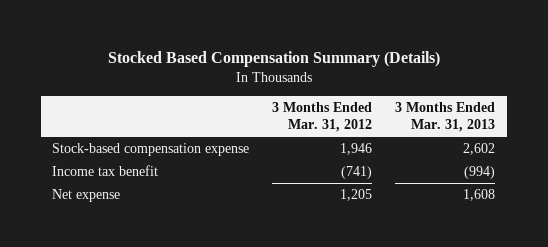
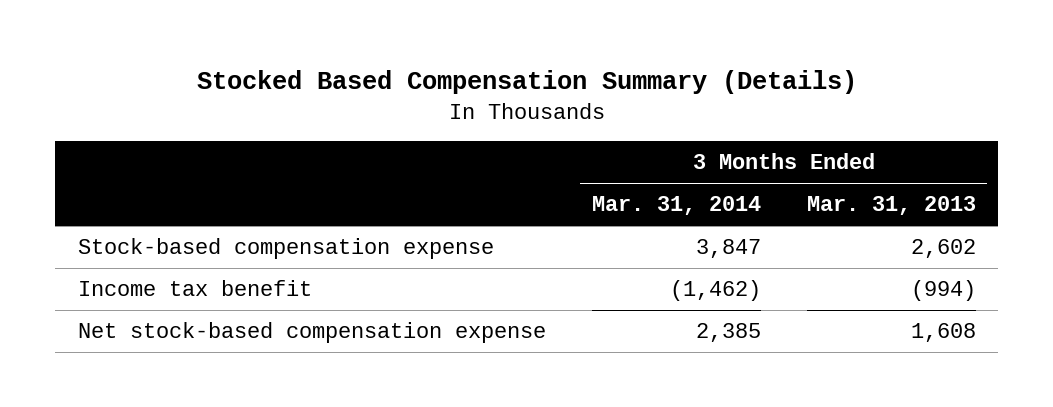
- | 3 Months Ended Mar. 31, 2012 | 3 Months Ended Mar. 31, 2013
+ | 3 Months Ended Mar. 31, 2014 | 3 Months Ended Mar. 31, 2013
- Net expense | 1,205 | 1,608
+ Net stock-based compensation expense | 2,385 | 1,608

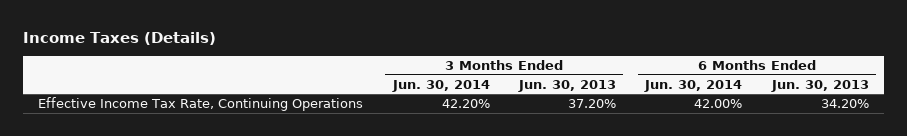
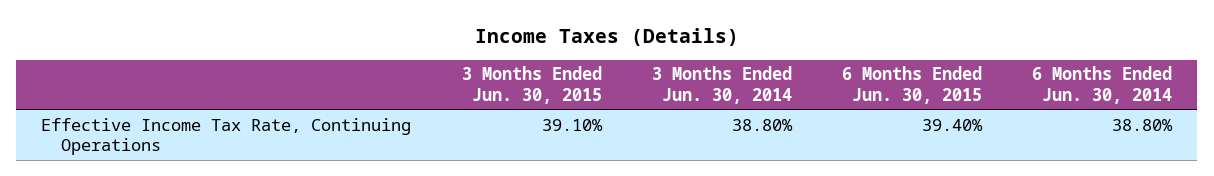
- | 3 Months Ended Jun. 30, 2014 | 3 Months Ended Jun. 30, 2013 | 6 Months Ended Jun. 30, 2014 | 6 Months Ended Jun. 30, 2013
+ | 3 Months Ended Jun. 30, 2015 | 3 Months Ended Jun. 30, 2014 | 6 Months Ended Jun. 30, 2015 | 6 Months Ended Jun. 30, 2014
- Effective Income Tax Rate, Continuing Operations | 42.20% | 37.20% | 42.00% | 34.20%
+ Effective Income Tax Rate, Continuing Operations | 39.10% | 38.80% | 39.40% | 38.80%

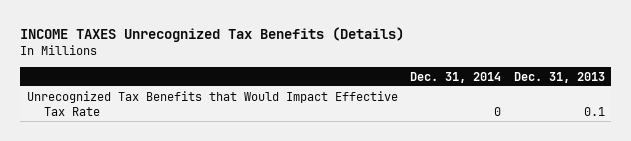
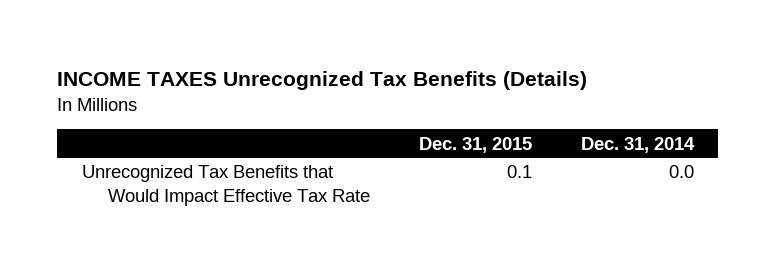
- | Dec. 31, 2014 | Dec. 31, 2013
+ | Dec. 31, 2015 | Dec. 31, 2014
- Unrecognized Tax Benefits that Would Impact Effective Tax Rate | 0 | 0.1
+ Unrecognized Tax Benefits that Would Impact Effective Tax Rate | 0.1 | 0.0

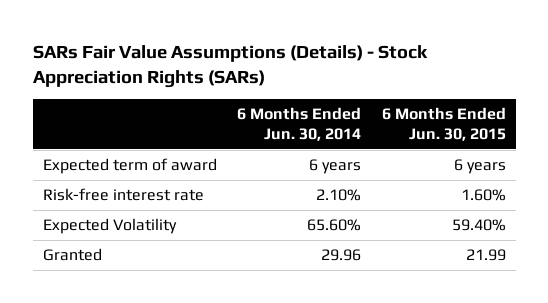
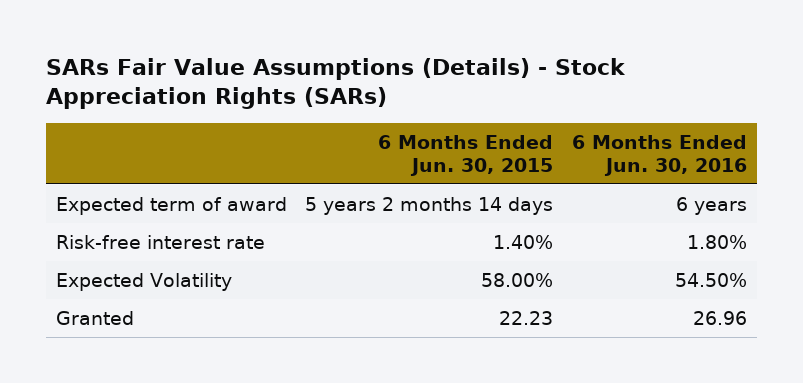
- | 6 Months Ended Jun. 30, 2014 | 6 Months Ended Jun. 30, 2015
+ | 6 Months Ended Jun. 30, 2015 | 6 Months Ended Jun. 30, 2016
- Expected term of award | 6 years | 6 years
- Risk-free interest rate | 2.10% | 1.60%
- Expected Volatility | 65.60% | 59.40%
- Granted | 29.96 | 21.99
+ Expected term of award | 5 years 2 months 14 days | 6 years
+ Risk-free interest rate | 1.40% | 1.80%
+ Expected Volatility | 58.00% | 54.50%
+ Granted | 22.23 | 26.96

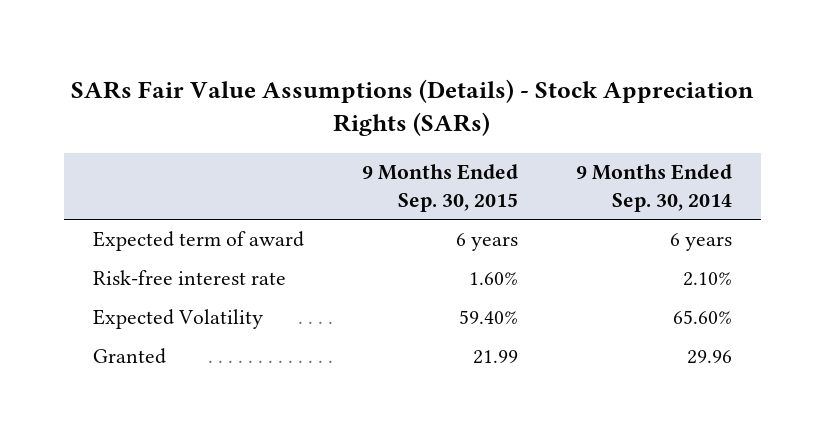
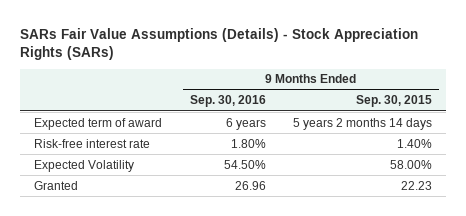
- | 9 Months Ended Sep. 30, 2015 | 9 Months Ended Sep. 30, 2014
+ | 9 Months Ended Sep. 30, 2016 | 9 Months Ended Sep. 30, 2015
- Expected term of award | 6 years | 6 years
- Risk-free interest rate | 1.60% | 2.10%
- Expected Volatility | 59.40% | 65.60%
- Granted | 21.99 | 29.96
+ Expected term of award | 6 years | 5 years 2 months 14 days
+ Risk-free interest rate | 1.80% | 1.40%
+ Expected Volatility | 54.50% | 58.00%
+ Granted | 26.96 | 22.23

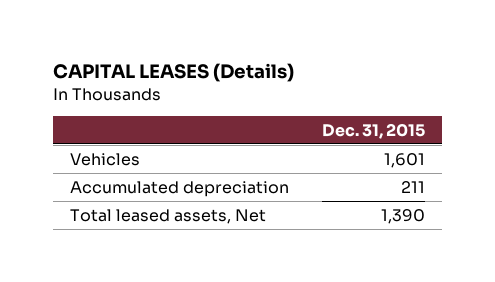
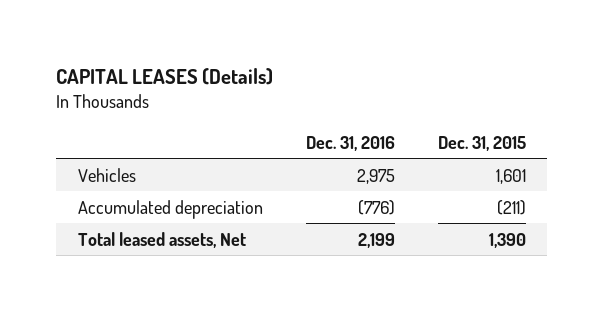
- | Dec. 31, 2015
+ | Dec. 31, 2016 | Dec. 31, 2015
- Accumulated depreciation | 211
+ Accumulated depreciation | (776) | (211)

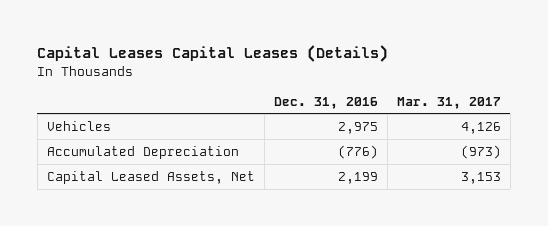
- CAPITAL LEASES (Details)
+ Capital Leases Capital Leases (Details)
- | Dec. 31, 2016 | Dec. 31, 2015
+ | Dec. 31, 2016 | Mar. 31, 2017
- Accumulated depreciation | (776) | (211)
- Total leased assets, Net | 2,199 | 1,390
+ Accumulated Depreciation | (776) | (973)
+ Capital Leased Assets, Net | 2,199 | 3,153

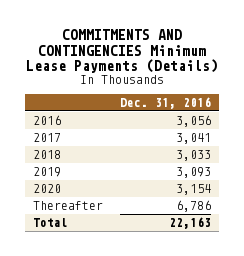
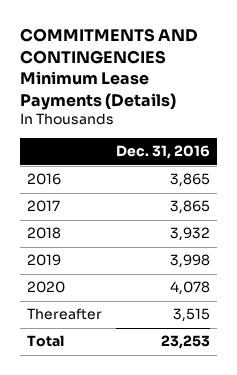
- 2016 | 3,056
- 2017 | 3,041
- 2018 | 3,033
- 2019 | 3,093
- 2020 | 3,154
- Thereafter | 6,786
- Total | 22,163
+ 2016 | 3,865
+ 2017 | 3,865
+ 2018 | 3,932
+ 2019 | 3,998
+ 2020 | 4,078
+ Thereafter | 3,515
+ Total | 23,253

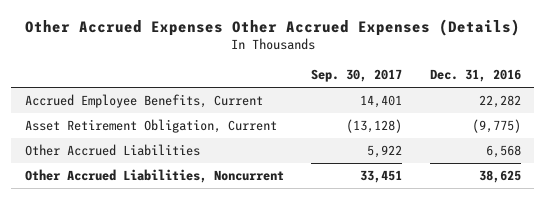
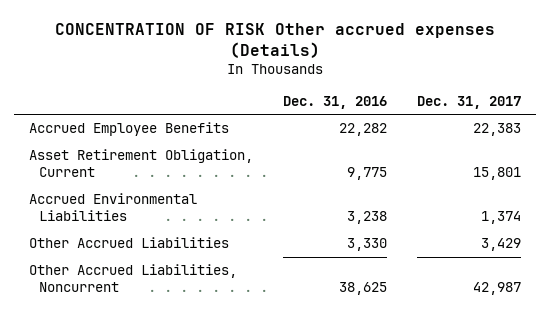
- Other Accrued Expenses Other Accrued Expenses (Details)
+ CONCENTRATION OF RISK Other accrued expenses (Details)
- | Sep. 30, 2017 | Dec. 31, 2016
+ | Dec. 31, 2016 | Dec. 31, 2017
- Accrued Employee Benefits, Current | 14,401 | 22,282
- Asset Retirement Obligation, Current | (13,128) | (9,775)
- Other Accrued Liabilities | 5,922 | 6,568
+ Accrued Employee Benefits | 22,282 | 22,383
+ Asset Retirement Obligation, Current | 9,775 | 15,801
+ Accrued Environmental Liabilities | 3,238 | 1,374
+ Other Accrued Liabilities | 3,330 | 3,429

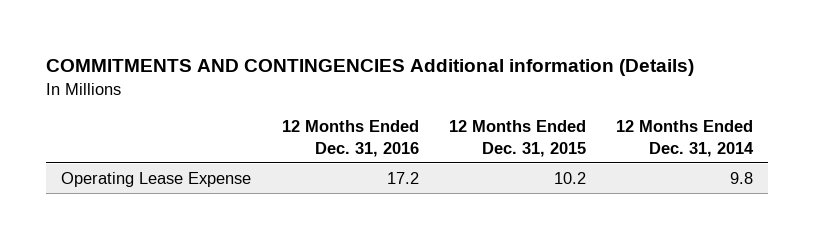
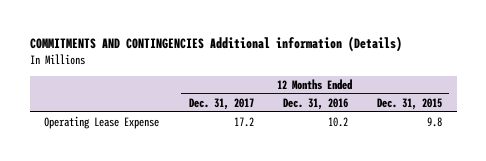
- | 12 Months Ended Dec. 31, 2016 | 12 Months Ended Dec. 31, 2015 | 12 Months Ended Dec. 31, 2014
+ | 12 Months Ended Dec. 31, 2017 | 12 Months Ended Dec. 31, 2016 | 12 Months Ended Dec. 31, 2015
- Operating Lease Expense | 17.2 | 10.2 | 9.8
+ Operating Lease Expense | 17.2 | 10.2 | 9.8

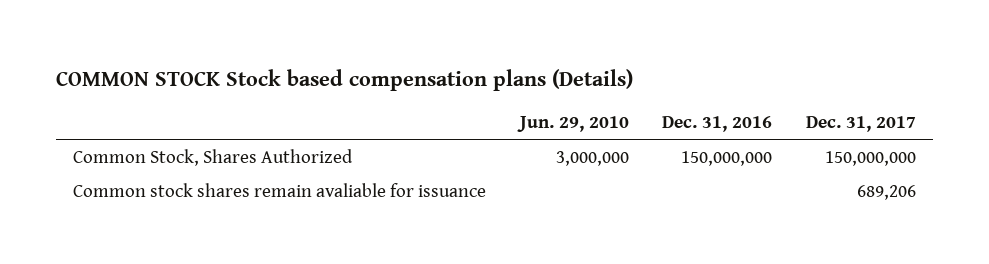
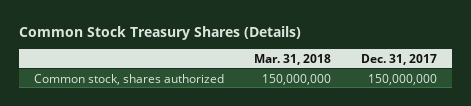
- COMMON STOCK Stock based compensation plans (Details)
+ Common Stock Treasury Shares (Details)
- | Jun. 29, 2010 | Dec. 31, 2016 | Dec. 31, 2017
+ | Mar. 31, 2018 | Dec. 31, 2017
- Common Stock, Shares Authorized | 3,000,000 | 150,000,000 | 150,000,000
- Common stock shares remain avaliable for issuance | | | 689,206
+ Common stock, shares authorized | 150,000,000 | 150,000,000

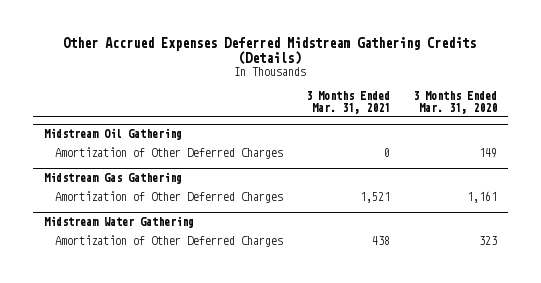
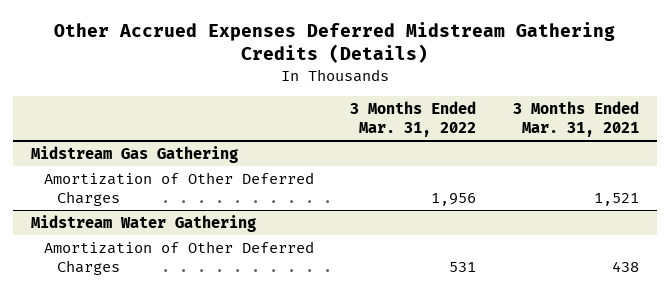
- | 3 Months Ended Mar. 31, 2021 | 3 Months Ended Mar. 31, 2020
+ | 3 Months Ended Mar. 31, 2022 | 3 Months Ended Mar. 31, 2021
- Midstream Oil Gathering
- Amortization of Other Deferred Charges | 0 | 149

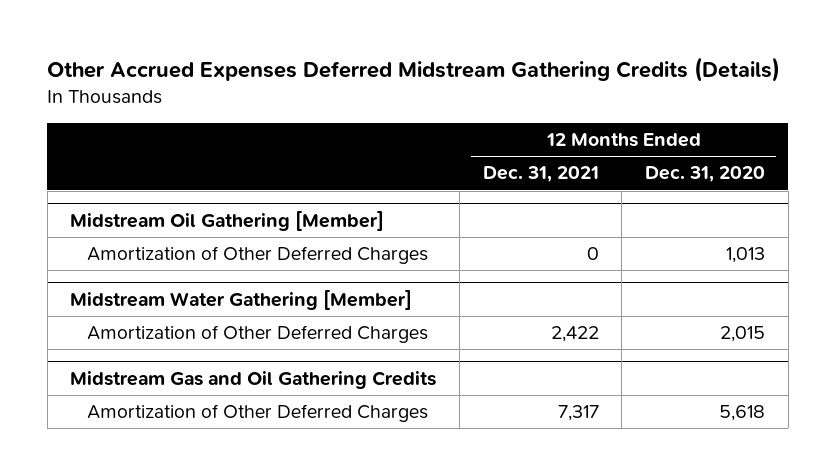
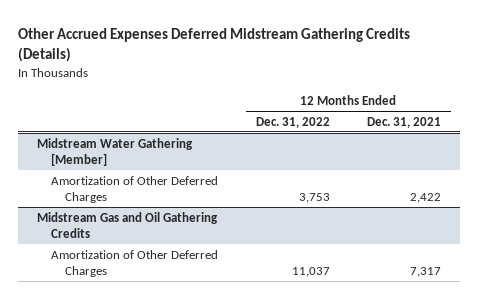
- | 12 Months Ended Dec. 31, 2021 | 12 Months Ended Dec. 31, 2020
+ | 12 Months Ended Dec. 31, 2022 | 12 Months Ended Dec. 31, 2021
- Midstream Oil Gathering [Member]
- Amortization of Other Deferred Charges | 0 | 1,013

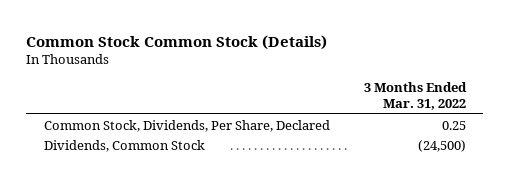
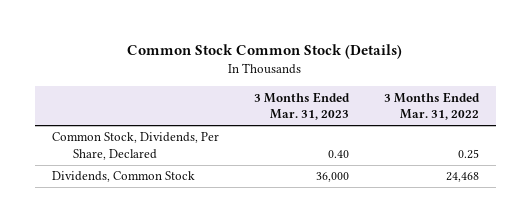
- | 3 Months Ended Mar. 31, 2022
+ | 3 Months Ended Mar. 31, 2023 | 3 Months Ended Mar. 31, 2022
- Dividends, Common Stock | (24,500)
+ Dividends, Common Stock | 36,000 | 24,468

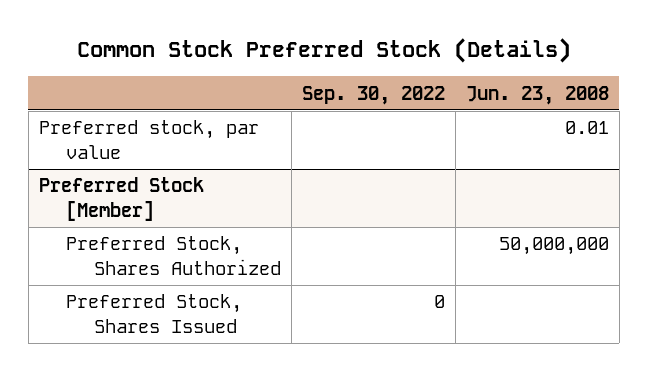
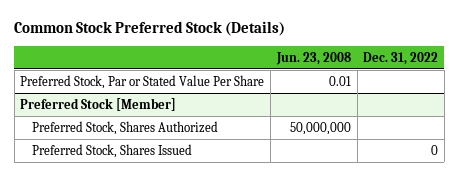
- | Sep. 30, 2022 | Jun. 23, 2008
+ | Jun. 23, 2008 | Dec. 31, 2022
- Preferred stock, par value | | 0.01
+ Preferred Stock, Par or Stated Value Per Share | 0.01 |

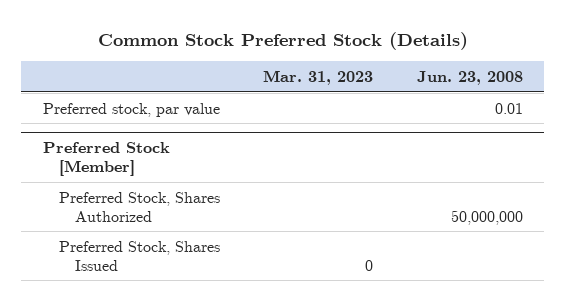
- | Jun. 23, 2008 | Dec. 31, 2022
+ | Mar. 31, 2023 | Jun. 23, 2008
- Preferred Stock, Par or Stated Value Per Share | 0.01 |
+ Preferred stock, par value | | 0.01

